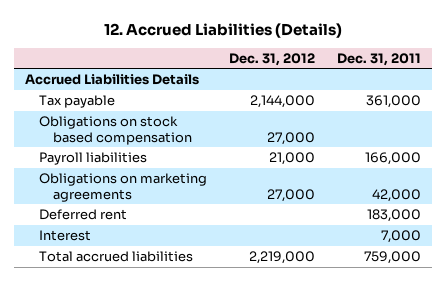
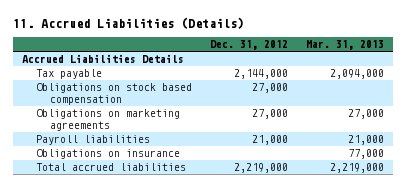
- 12. Accrued Liabilities (Details)
+ 11. Accrued Liabilities (Details)
- | Dec. 31, 2012 | Dec. 31, 2011
+ | Dec. 31, 2012 | Mar. 31, 2013
- Deferred rent | | 183,000
- Interest | | 7,000
moved down: Payroll liabilities | 21,000 | 21,000
+ Obligations on insurance | | 77,000

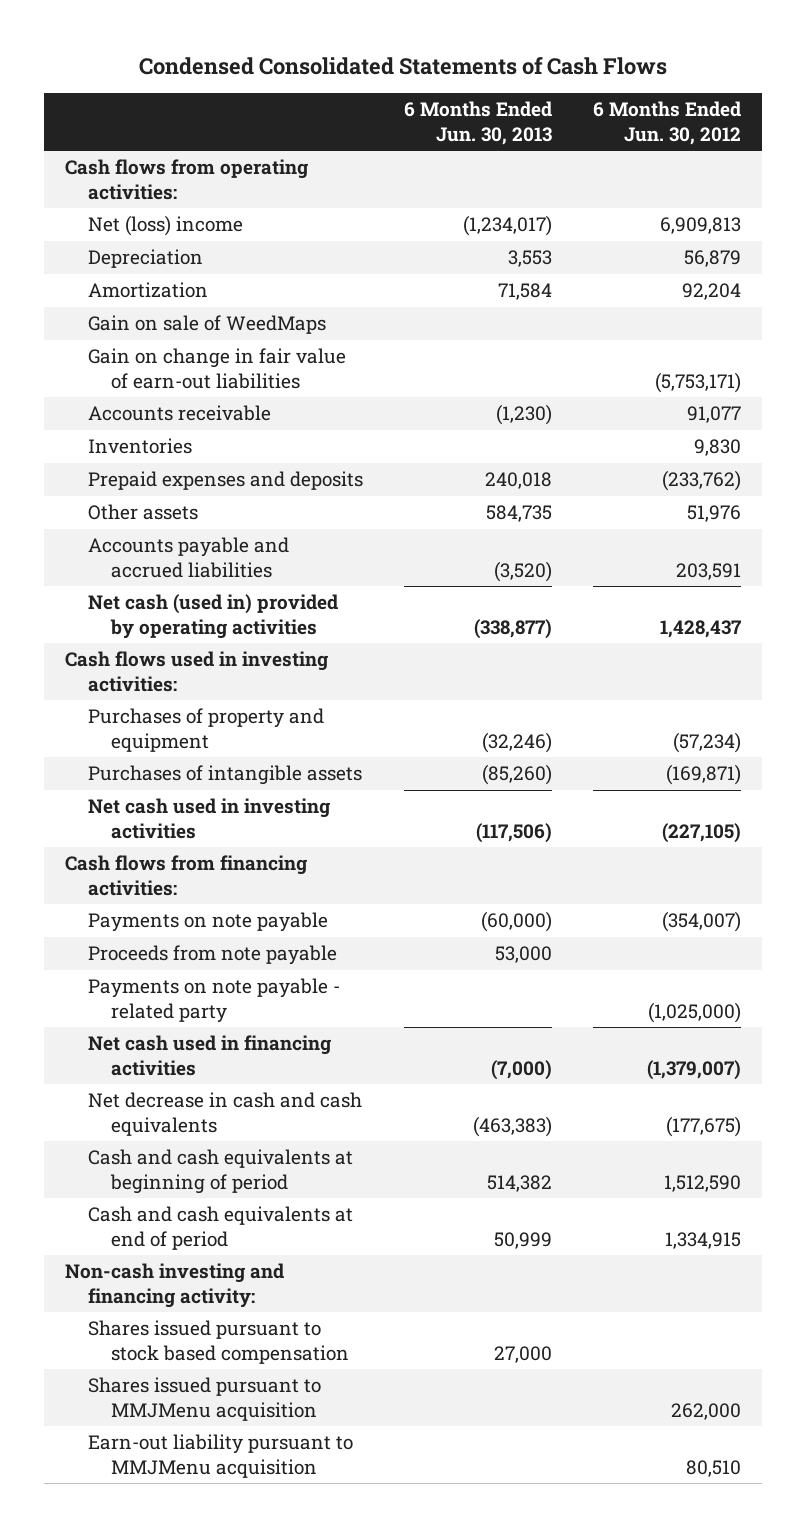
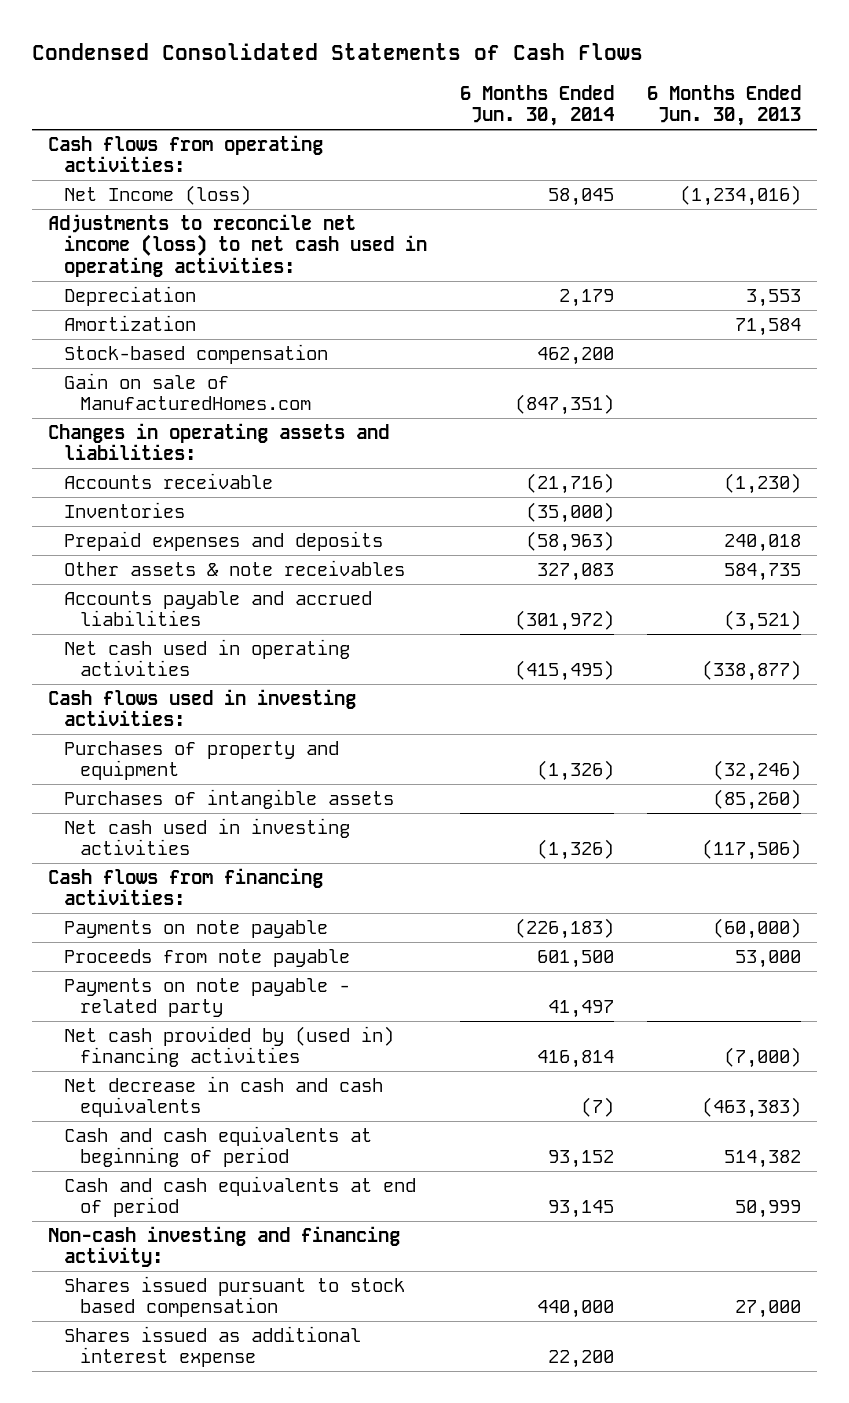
- | 6 Months Ended Jun. 30, 2013 | 6 Months Ended Jun. 30, 2012
+ | 6 Months Ended Jun. 30, 2014 | 6 Months Ended Jun. 30, 2013
- Net (loss) income | (1,234,017) | 6,909,813
+ Net Income (loss) | 58,045 | (1,234,016)
+ Adjustments to reconcile net income (loss) to net cash used in operating activities:
- Gain on sale of WeedMaps
- Gain on change in fair value of earn-out liabilities | | (5,753,171)
+ Stock-based compensation | 462,200 |
+ Gain on sale of ManufacturedHomes.com | (847,351) |
+ Changes in operating assets and liabilities:
- Other assets | 584,735 | 51,976
- Accounts payable and accrued liabilities | (3,520) | 203,591
- Net cash (used in) provided by operating activities | (338,877) | 1,428,437
+ Other assets & note receivables | 327,083 | 584,735
+ Accounts payable and accrued liabilities | (301,972) | (3,521)
+ Net cash used in operating activities | (415,495) | (338,877)
- Net cash used in financing activities | (7,000) | (1,379,007)
+ Net cash provided by (used in) financing activities | 416,814 | (7,000)
- Shares issued pursuant to MMJMenu acquisition | | 262,000
- Earn-out liability pursuant to MMJMenu acquisition | | 80,510
+ Shares issued as additional interest expense | 22,200 |

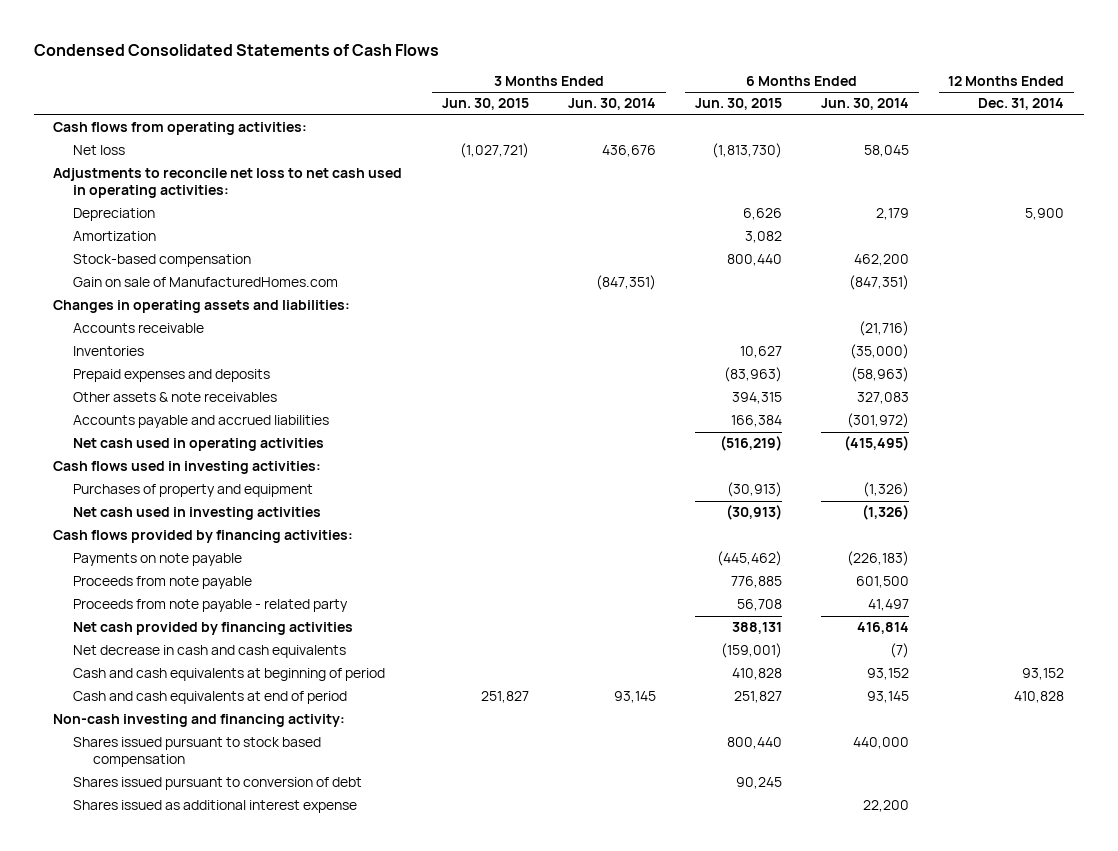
- | 6 Months Ended Jun. 30, 2014 | 6 Months Ended Jun. 30, 2013
+ | 3 Months Ended Jun. 30, 2015 | 3 Months Ended Jun. 30, 2014 | 6 Months Ended Jun. 30, 2015 | 6 Months Ended Jun. 30, 2014 | 12 Months Ended Dec. 31, 2014
- Net Income (loss) | 58,045 | (1,234,016)
- Adjustments to reconcile net income (loss) to net cash used in operating activities:
+ Net loss | (1,027,721) | 436,676 | (1,813,730) | 58,045 |
+ Adjustments to reconcile net loss to net cash used in operating activities:
- Purchases of intangible assets | | (85,260)
- Cash flows from financing activities:
+ Cash flows provided by financing activities:
- Payments on note payable - related party | 41,497 |
- Net cash provided by (used in) financing activities | 416,814 | (7,000)
+ Proceeds from note payable - related party | | | 56,708 | 41,497 |
+ Net cash provided by financing activities | | | 388,131 | 416,814 |
+ Shares issued pursuant to conversion of debt | | | 90,245 | |

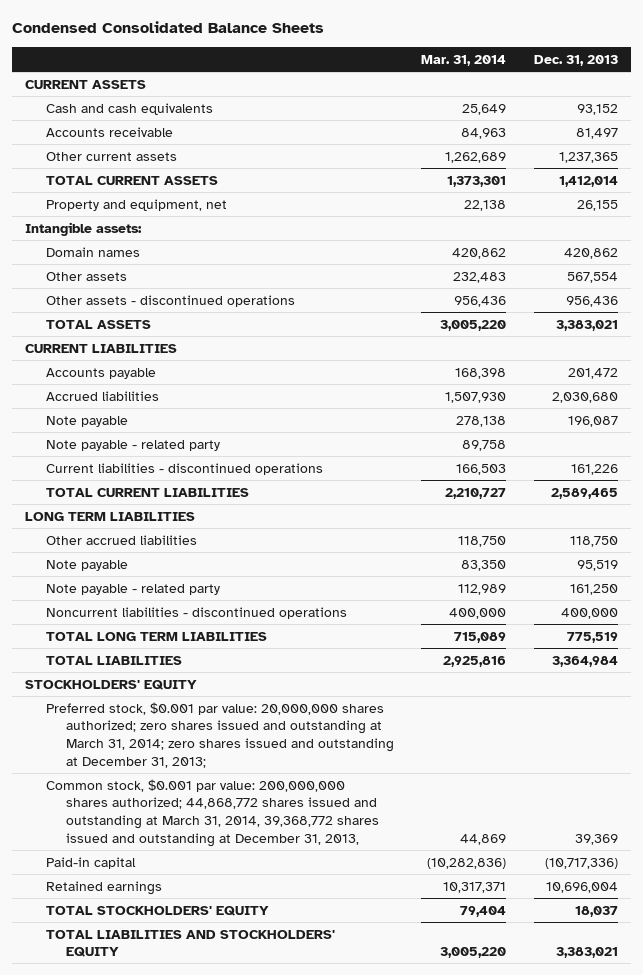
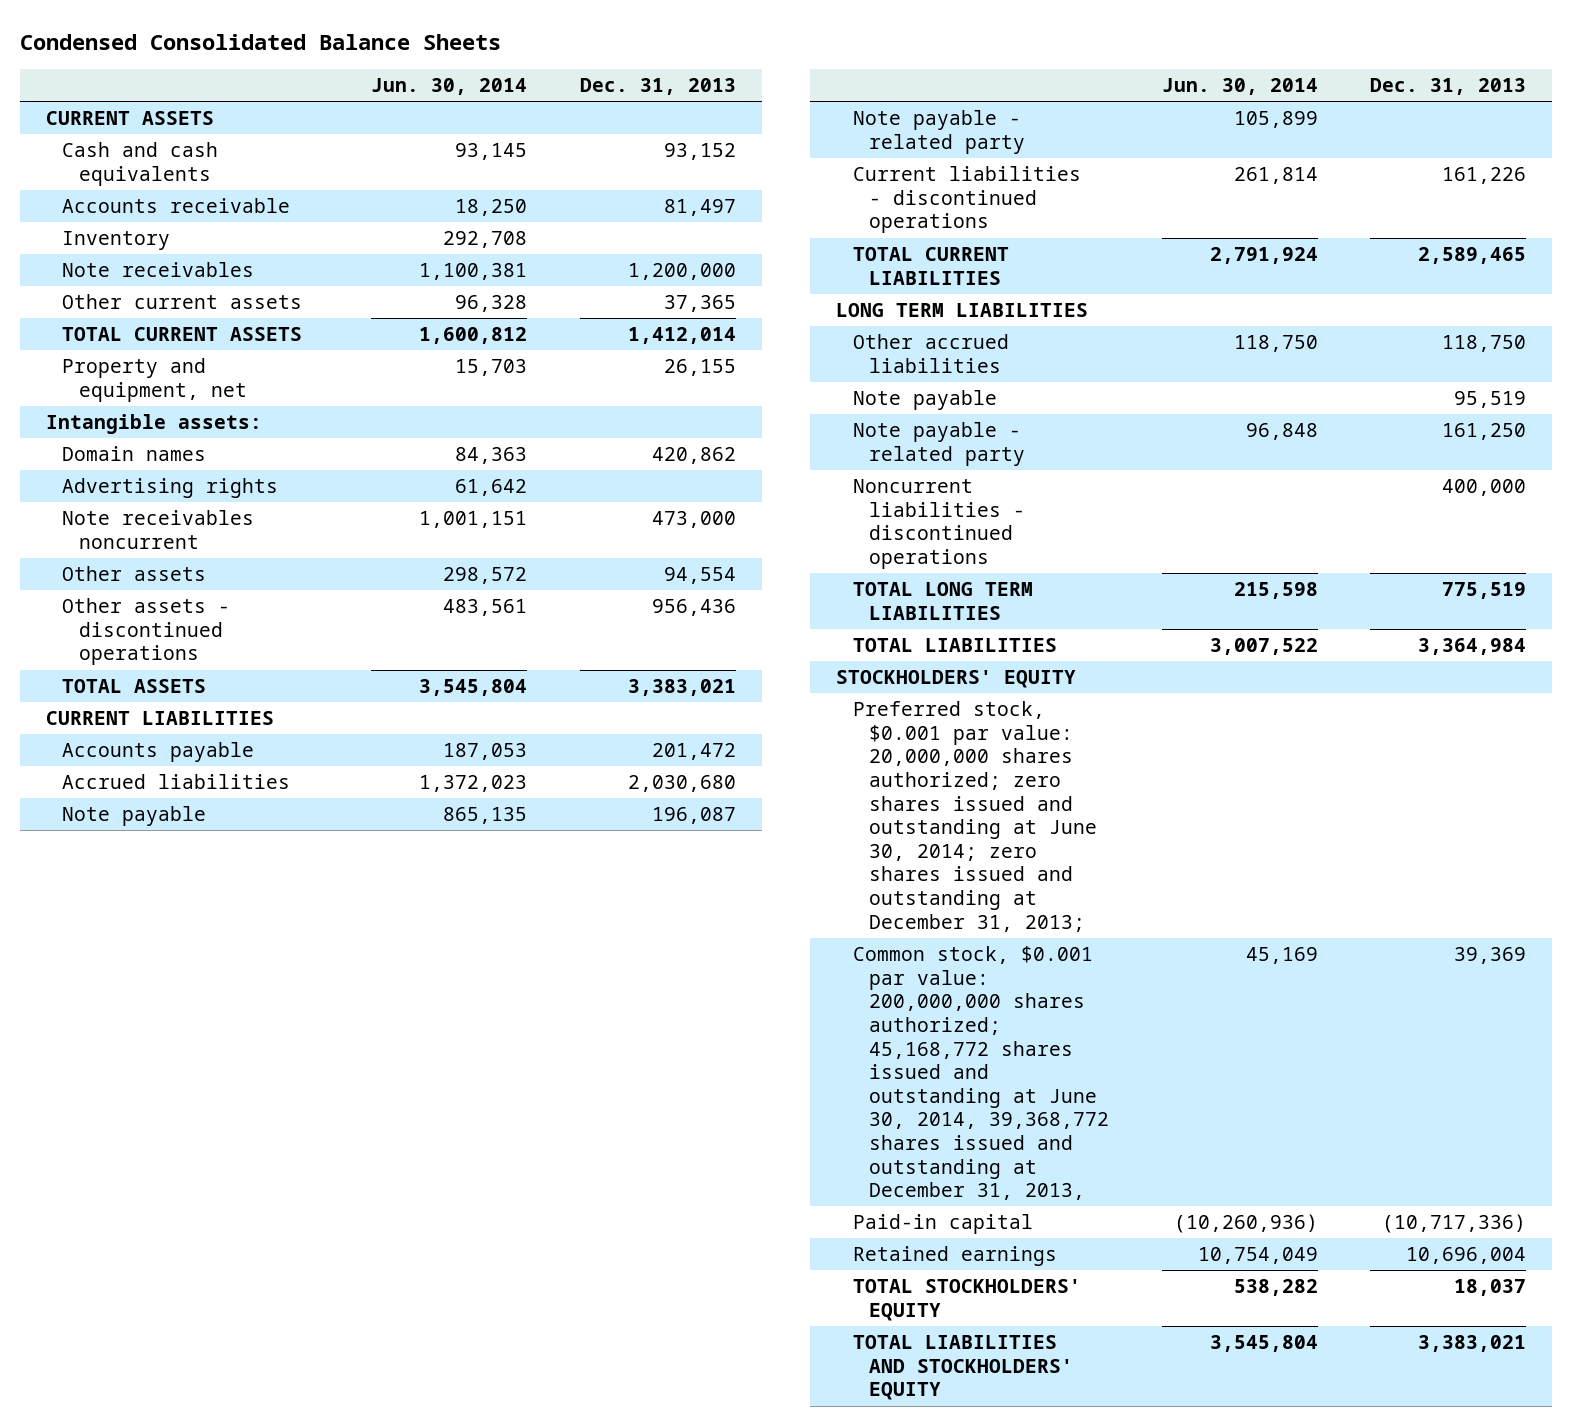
- | Mar. 31, 2014 | Dec. 31, 2013
+ | Jun. 30, 2014 | Dec. 31, 2013
- Other current assets | 1,262,689 | 1,237,365
+ Inventory | 292,708 |
+ Note receivables | 1,100,381 | 1,200,000
+ Other current assets | 96,328 | 37,365
- Other assets | 232,483 | 567,554
+ Advertising rights | 61,642 |
+ Note receivables noncurrent | 1,001,151 | 473,000
+ Other assets | 298,572 | 94,554
- Preferred stock, $0.001 par value: 20,000,000 shares authorized; zero shares issued and outstanding at March 31, 2014; zero shares issued and outstanding at December 31, 2013;
- Common stock, $0.001 par value: 200,000,000 shares authorized; 44,868,772 shares issued and outstanding at March 31, 2014, 39,368,772 shares issued and outstanding at December 31, 2013, | 44,869 | 39,369
+ Preferred stock, $0.001 par value: 20,000,000 shares authorized; zero shares issued and outstanding at June 30, 2014; zero shares issued and outstanding at December 31, 2013;
+ Common stock, $0.001 par value: 200,000,000 shares authorized; 45,168,772 shares issued and outstanding at June 30, 2014, 39,368,772 shares issued and outstanding at December 31, 2013, | 45,169 | 39,369

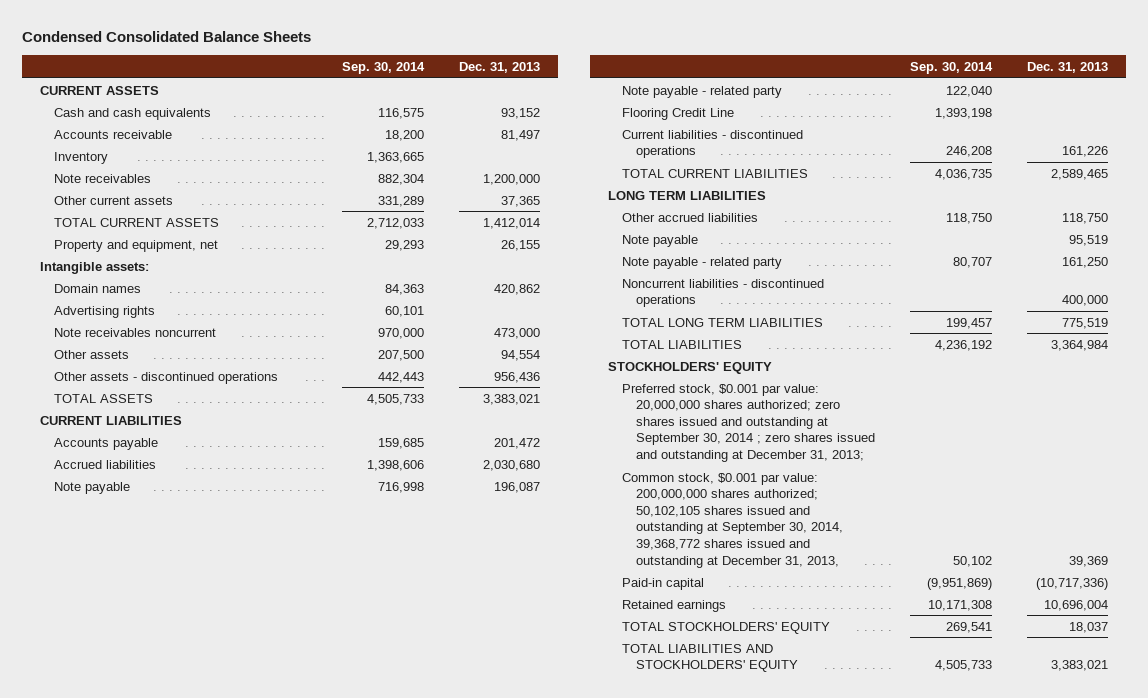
- | Jun. 30, 2014 | Dec. 31, 2013
+ | Sep. 30, 2014 | Dec. 31, 2013
+ Flooring Credit Line | 1,393,198 |
- Preferred stock, $0.001 par value: 20,000,000 shares authorized; zero shares issued and outstanding at June 30, 2014; zero shares issued and outstanding at December 31, 2013;
- Common stock, $0.001 par value: 200,000,000 shares authorized; 45,168,772 shares issued and outstanding at June 30, 2014, 39,368,772 shares issued and outstanding at December 31, 2013, | 45,169 | 39,369
+ Preferred stock, $0.001 par value: 20,000,000 shares authorized; zero shares issued and outstanding at September 30, 2014 ; zero shares issued and outstanding at December 31, 2013;
+ Common stock, $0.001 par value: 200,000,000 shares authorized; 50,102,105 shares issued and outstanding at September 30, 2014, 39,368,772 shares issued and outstanding at December 31, 2013, | 50,102 | 39,369

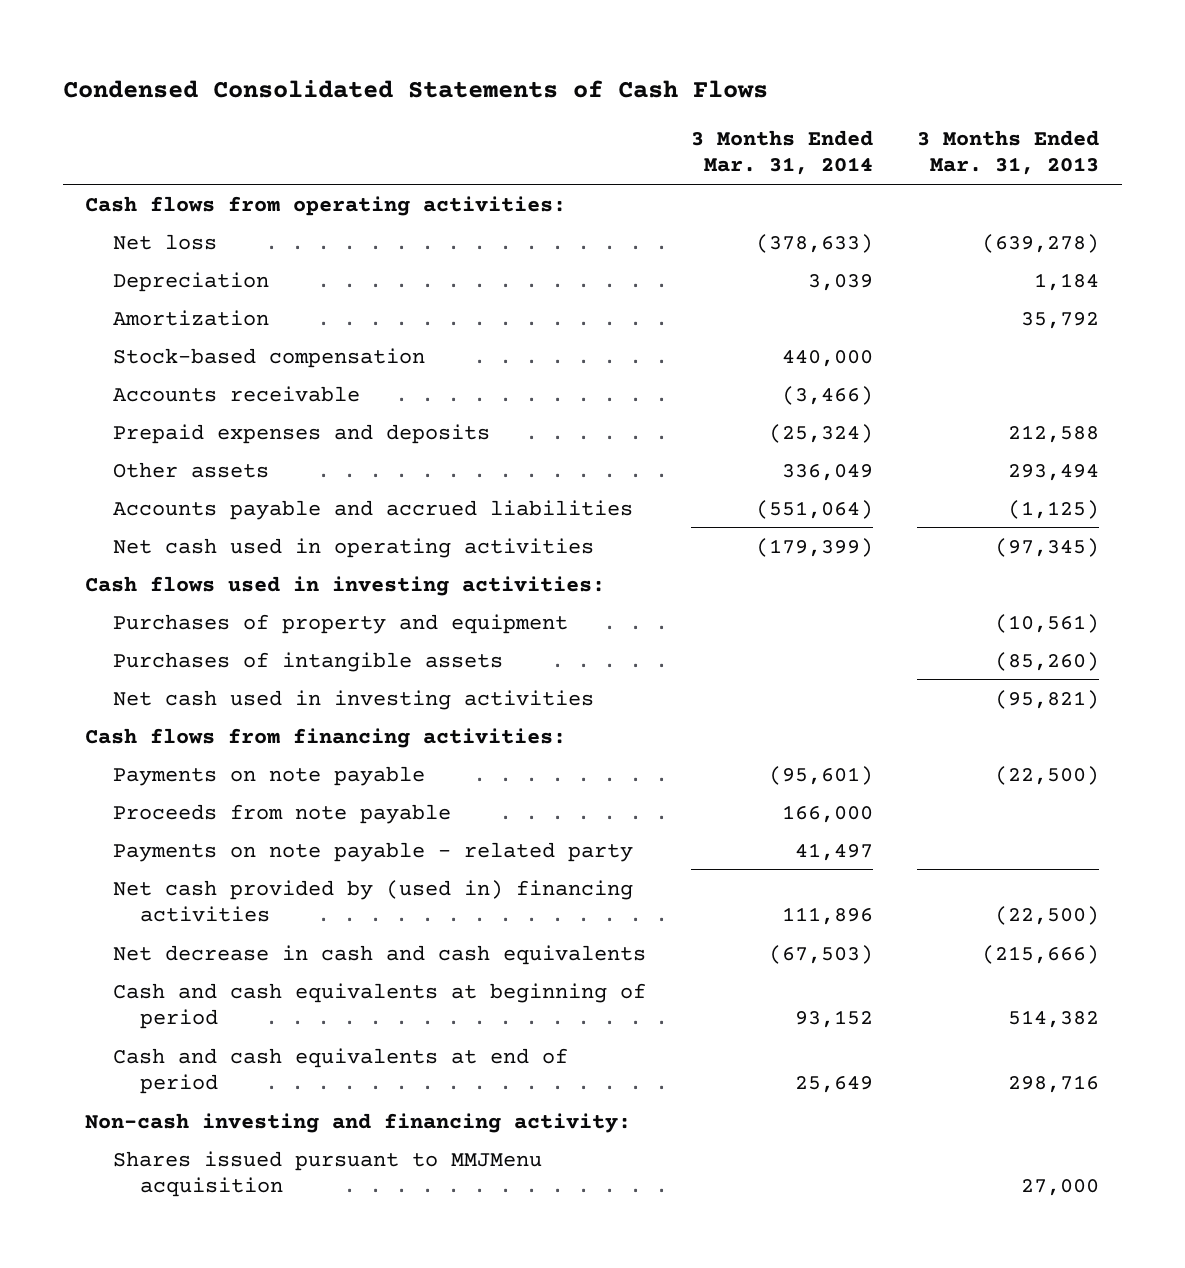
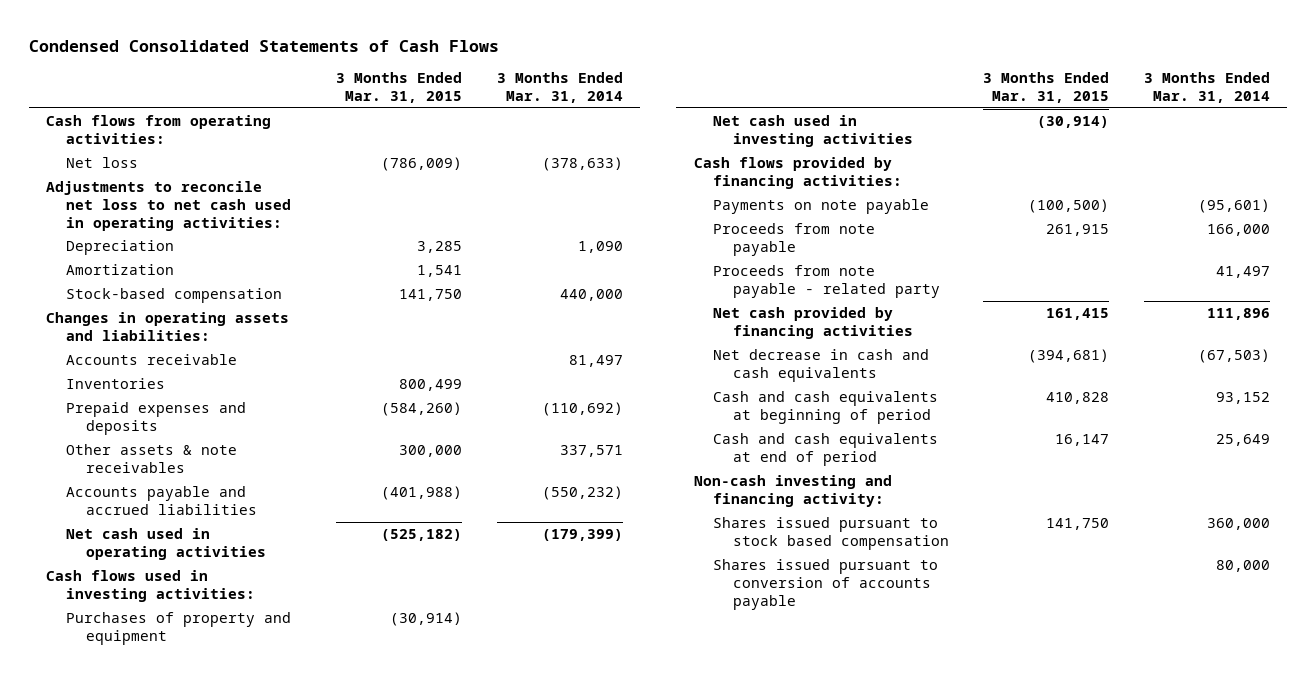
- | 3 Months Ended Mar. 31, 2014 | 3 Months Ended Mar. 31, 2013
+ | 3 Months Ended Mar. 31, 2015 | 3 Months Ended Mar. 31, 2014
- Depreciation | 3,039 | 1,184
+ Adjustments to reconcile net loss to net cash used in operating activities:
+ Depreciation | 3,285 | 1,090
- Accounts receivable | (3,466) |
- Prepaid expenses and deposits | (25,324) | 212,588
- Other assets | 336,049 | 293,494
- Accounts payable and accrued liabilities | (551,064) | (1,125)
+ Changes in operating assets and liabilities:
+ Accounts receivable | | 81,497
+ Inventories | 800,499 |
+ Prepaid expenses and deposits | (584,260) | (110,692)
+ Other assets & note receivables | 300,000 | 337,571
+ Accounts payable and accrued liabilities | (401,988) | (550,232)
- Purchases of intangible assets | | (85,260)
- Cash flows from financing activities:
+ Cash flows provided by financing activities:
- Payments on note payable - related party | 41,497 |
- Net cash provided by (used in) financing activities | 111,896 | (22,500)
+ Proceeds from note payable - related party | | 41,497
+ Net cash provided by financing activities | 161,415 | 111,896
- Shares issued pursuant to MMJMenu acquisition | | 27,000
+ Shares issued pursuant to stock based compensation | 141,750 | 360,000
+ Shares issued pursuant to conversion of accounts payable | | 80,000

